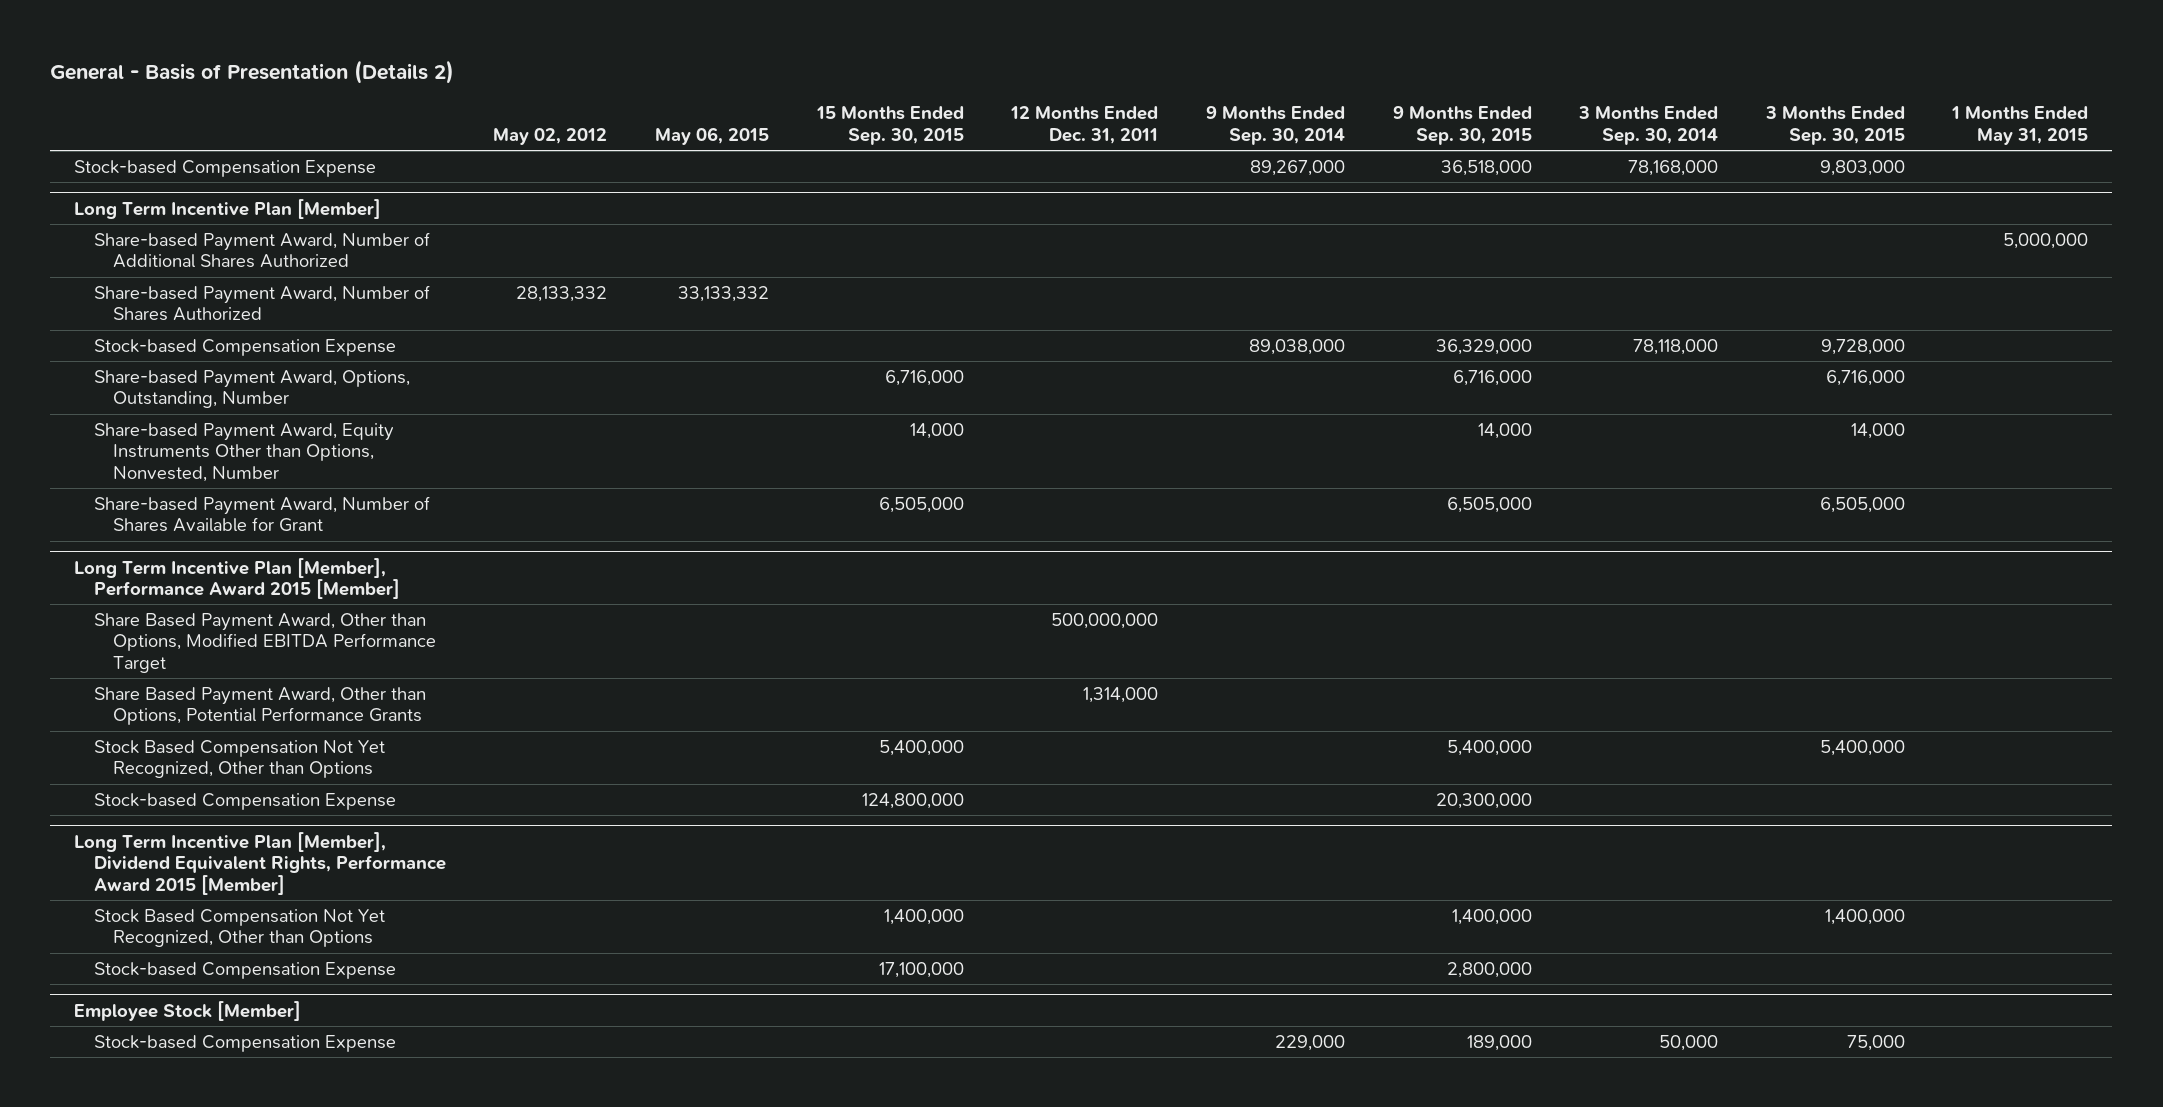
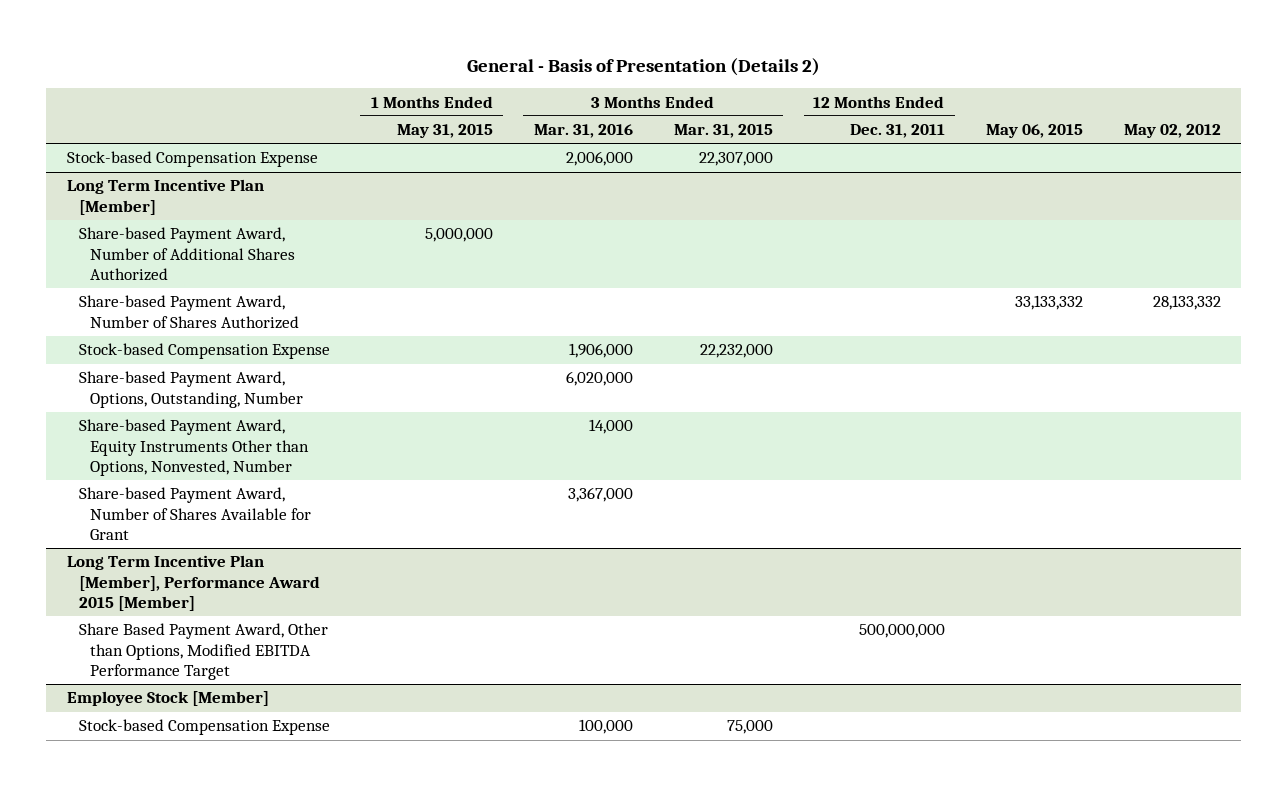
- | May 02, 2012 | May 06, 2015 | 15 Months Ended Sep. 30, 2015 | 12 Months Ended Dec. 31, 2011 | 9 Months Ended Sep. 30, 2014 | 9 Months Ended Sep. 30, 2015 | 3 Months Ended Sep. 30, 2014 | 3 Months Ended Sep. 30, 2015 | 1 Months Ended May 31, 2015
+ | 1 Months Ended May 31, 2015 | 3 Months Ended Mar. 31, 2016 | 3 Months Ended Mar. 31, 2015 | 12 Months Ended Dec. 31, 2011 | May 06, 2015 | May 02, 2012
@ Long Term Incentive Plan [Member], Performance Award 2015 [Member]
- Share Based Payment Award, Other than Options, Potential Performance Grants | | | | 1,314,000 | | | | |
- Stock Based Compensation Not Yet Recognized, Other than Options | | | 5,400,000 | | | 5,400,000 | | 5,400,000 |
- Stock-based Compensation Expense | | | 124,800,000 | | | 20,300,000 | | |
- Long Term Incentive Plan [Member], Dividend Equivalent Rights, Performance Award 2015 [Member]
- Stock Based Compensation Not Yet Recognized, Other than Options | | | 1,400,000 | | | 1,400,000 | | 1,400,000 |
- Stock-based Compensation Expense | | | 17,100,000 | | | 2,800,000 | | |

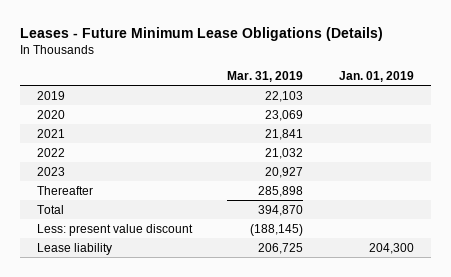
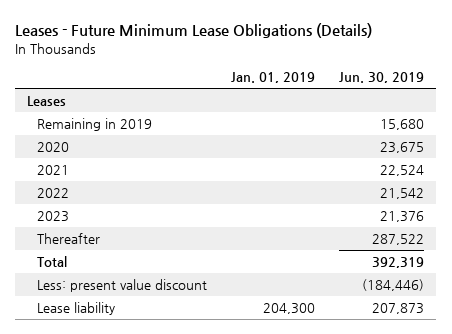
- | Mar. 31, 2019 | Jan. 01, 2019
+ | Jan. 01, 2019 | Jun. 30, 2019
- 2019 | 22,103 |
+ Leases
+ Remaining in 2019 | | 15,680

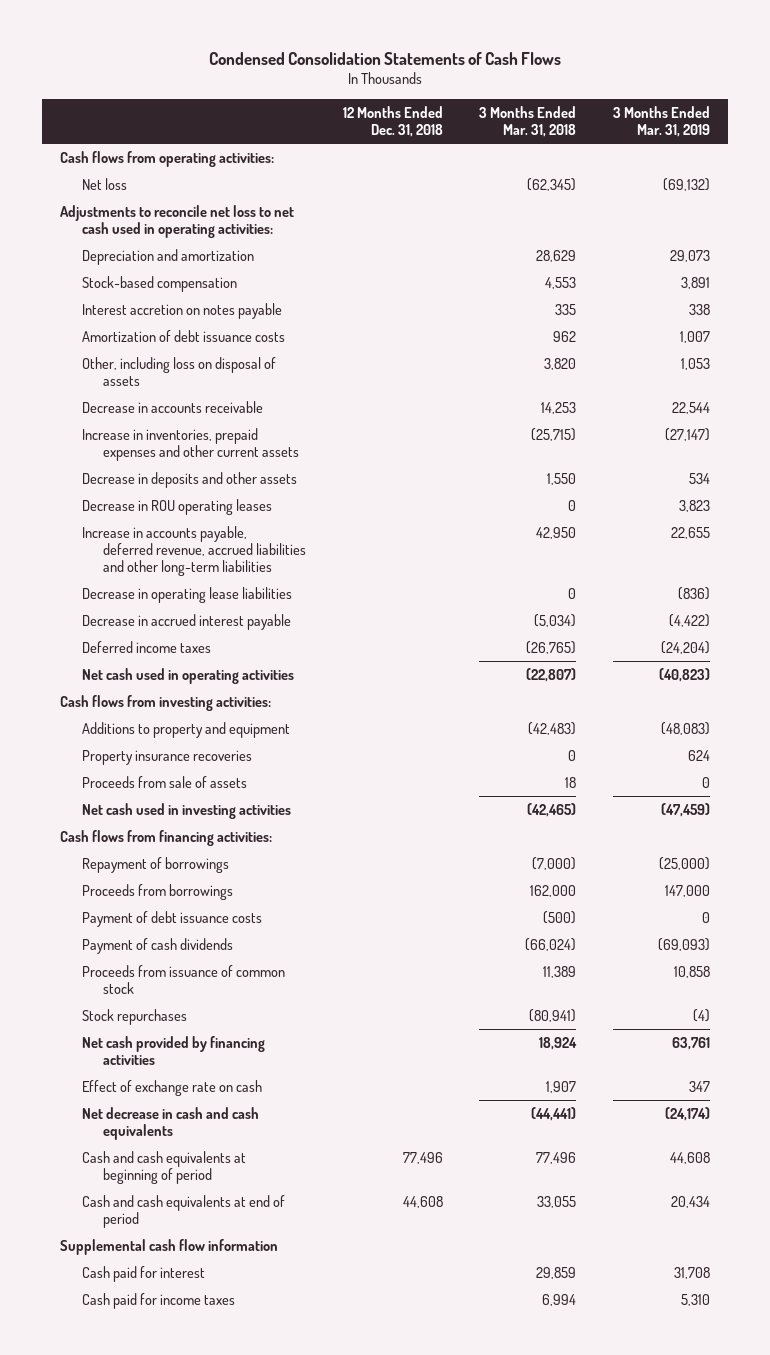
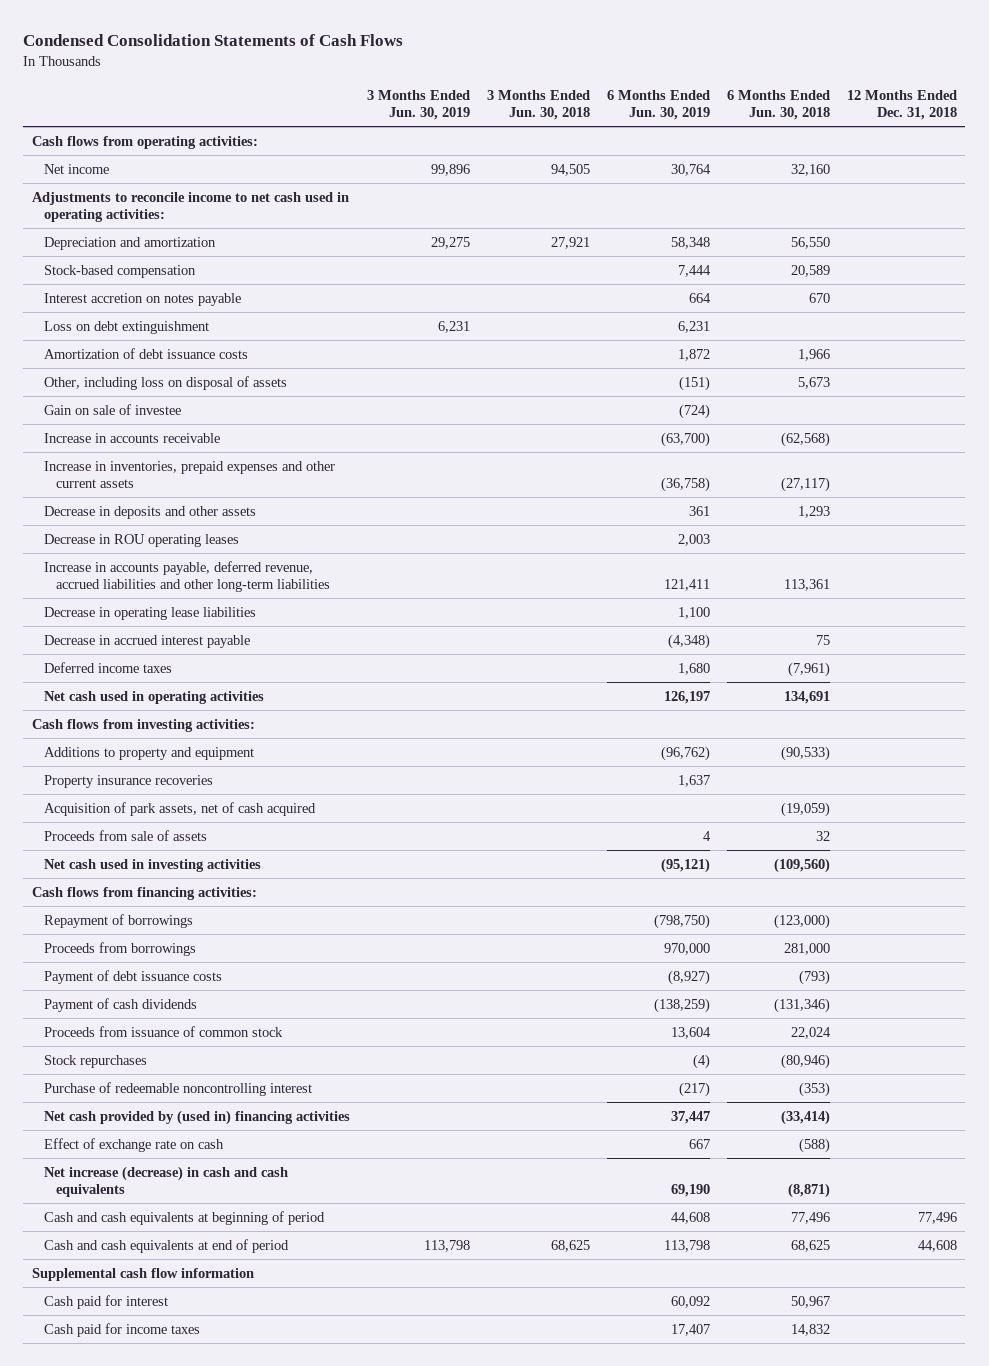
- | 12 Months Ended Dec. 31, 2018 | 3 Months Ended Mar. 31, 2018 | 3 Months Ended Mar. 31, 2019
+ | 3 Months Ended Jun. 30, 2019 | 3 Months Ended Jun. 30, 2018 | 6 Months Ended Jun. 30, 2019 | 6 Months Ended Jun. 30, 2018 | 12 Months Ended Dec. 31, 2018
- Net loss | | (62,345) | (69,132)
- Adjustments to reconcile net loss to net cash used in operating activities:
+ Net income | 99,896 | 94,505 | 30,764 | 32,160 |
+ Adjustments to reconcile income to net cash used in operating activities:
+ Loss on debt extinguishment | 6,231 | | 6,231 | |
- Decrease in accounts receivable | | 14,253 | 22,544
+ Gain on sale of investee | | | (724) | |
+ Increase in accounts receivable | | | (63,700) | (62,568) |
+ Acquisition of park assets, net of cash acquired | | | | (19,059) |
- Net cash provided by financing activities | | 18,924 | 63,761
+ Purchase of redeemable noncontrolling interest | | | (217) | (353) |
+ Net cash provided by (used in) financing activities | | | 37,447 | (33,414) |
- Net decrease in cash and cash equivalents | | (44,441) | (24,174)
+ Net increase (decrease) in cash and cash equivalents | | | 69,190 | (8,871) |

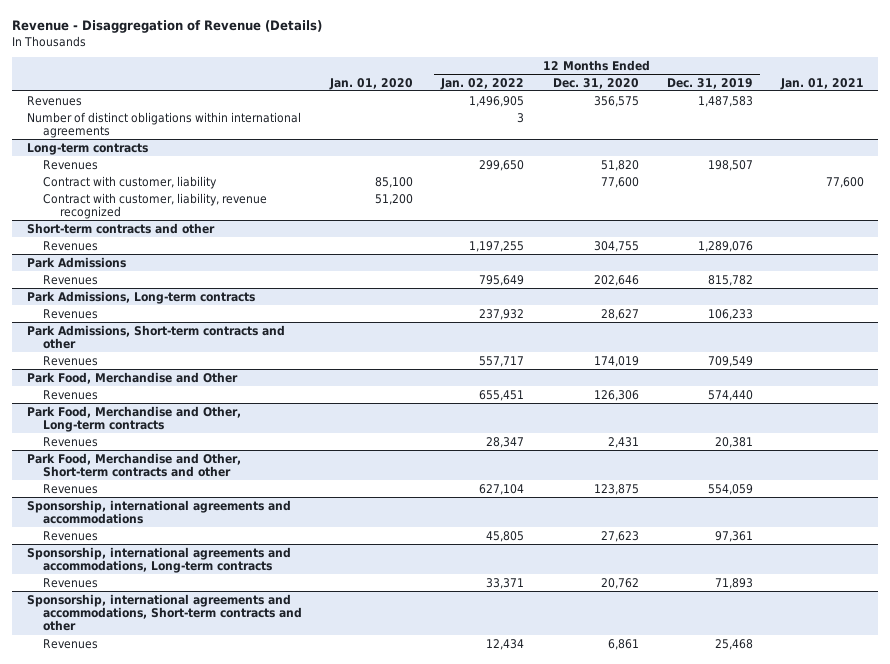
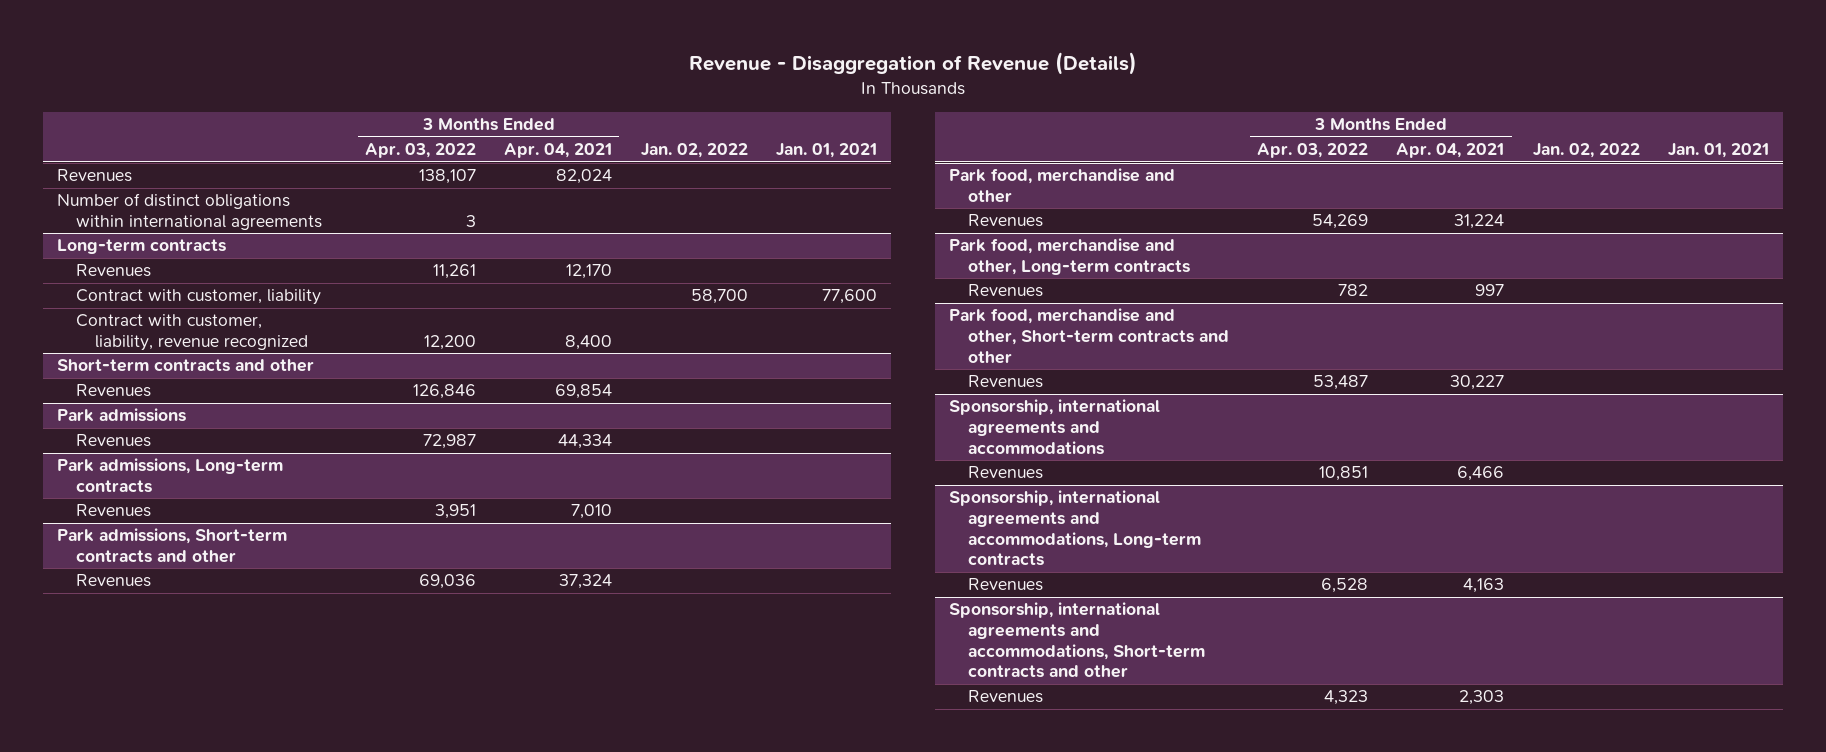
- | Jan. 01, 2020 | 12 Months Ended Jan. 02, 2022 | 12 Months Ended Dec. 31, 2020 | 12 Months Ended Dec. 31, 2019 | Jan. 01, 2021
+ | 3 Months Ended Apr. 03, 2022 | 3 Months Ended Apr. 04, 2021 | Jan. 02, 2022 | Jan. 01, 2021
- Park Admissions
+ Park admissions
- Park Admissions, Long-term contracts
+ Park admissions, Long-term contracts
- Park Admissions, Short-term contracts and other
+ Park admissions, Short-term contracts and other
- Park Food, Merchandise and Other
+ Park food, merchandise and other
- Park Food, Merchandise and Other, Long-term contracts
+ Park food, merchandise and other, Long-term contracts
- Park Food, Merchandise and Other, Short-term contracts and other
+ Park food, merchandise and other, Short-term contracts and other

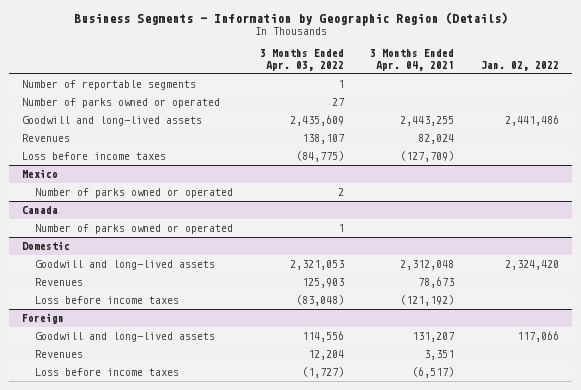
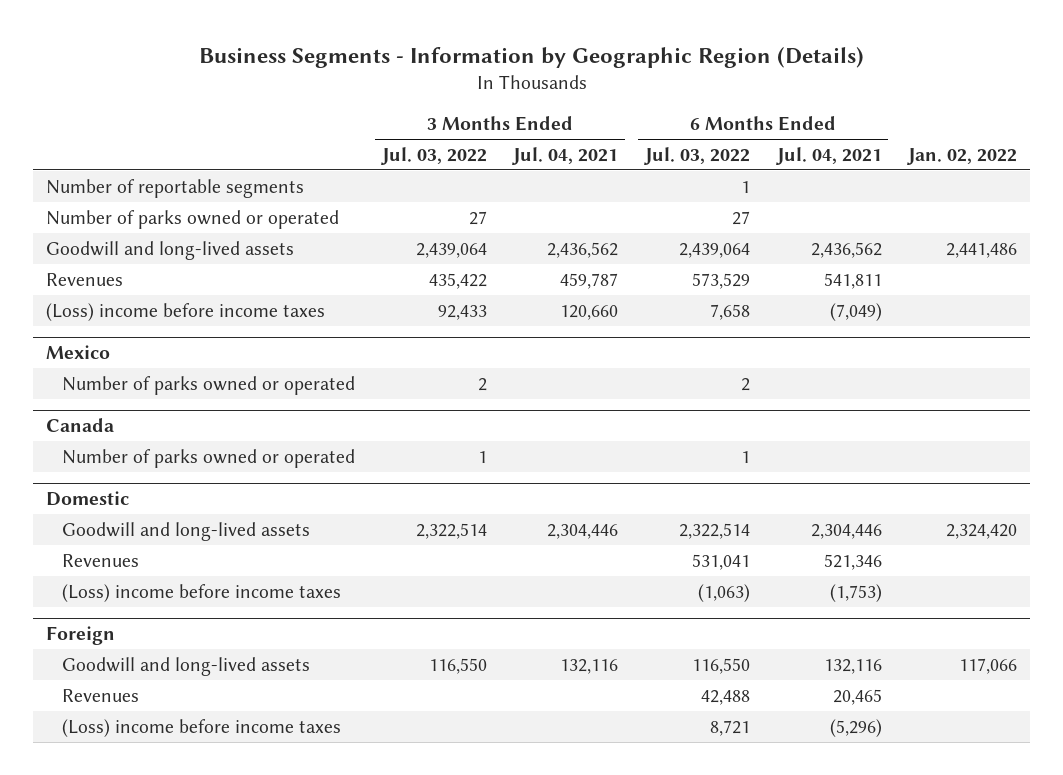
- | 3 Months Ended Apr. 03, 2022 | 3 Months Ended Apr. 04, 2021 | Jan. 02, 2022
+ | 3 Months Ended Jul. 03, 2022 | 3 Months Ended Jul. 04, 2021 | 6 Months Ended Jul. 03, 2022 | 6 Months Ended Jul. 04, 2021 | Jan. 02, 2022
- Loss before income taxes | (84,775) | (127,709) |
+ (Loss) income before income taxes | 92,433 | 120,660 | 7,658 | (7,049) |
@ Domestic
- Loss before income taxes | (83,048) | (121,192) |
+ (Loss) income before income taxes | | | (1,063) | (1,753) |
@ Foreign
- Loss before income taxes | (1,727) | (6,517) |
+ (Loss) income before income taxes | | | 8,721 | (5,296) |

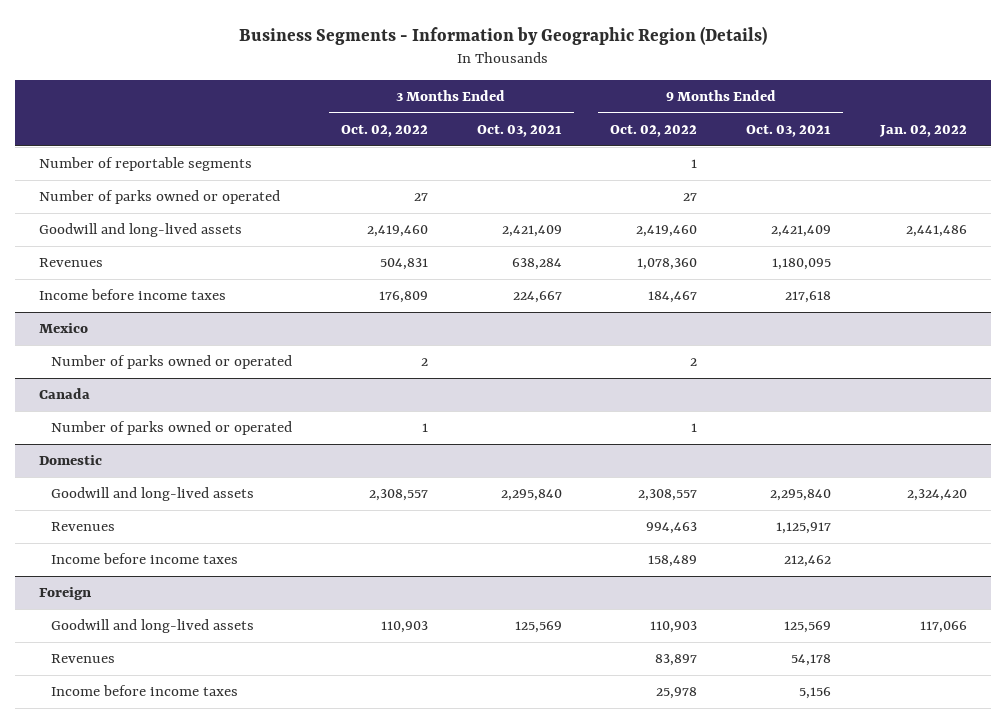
- | 3 Months Ended Jul. 03, 2022 | 3 Months Ended Jul. 04, 2021 | 6 Months Ended Jul. 03, 2022 | 6 Months Ended Jul. 04, 2021 | Jan. 02, 2022
+ | 3 Months Ended Oct. 02, 2022 | 3 Months Ended Oct. 03, 2021 | 9 Months Ended Oct. 02, 2022 | 9 Months Ended Oct. 03, 2021 | Jan. 02, 2022
- (Loss) income before income taxes | 92,433 | 120,660 | 7,658 | (7,049) |
+ Income before income taxes | 176,809 | 224,667 | 184,467 | 217,618 |
@ Domestic
- (Loss) income before income taxes | | | (1,063) | (1,753) |
+ Income before income taxes | | | 158,489 | 212,462 |
@ Foreign
- (Loss) income before income taxes | | | 8,721 | (5,296) |
+ Income before income taxes | | | 25,978 | 5,156 |

